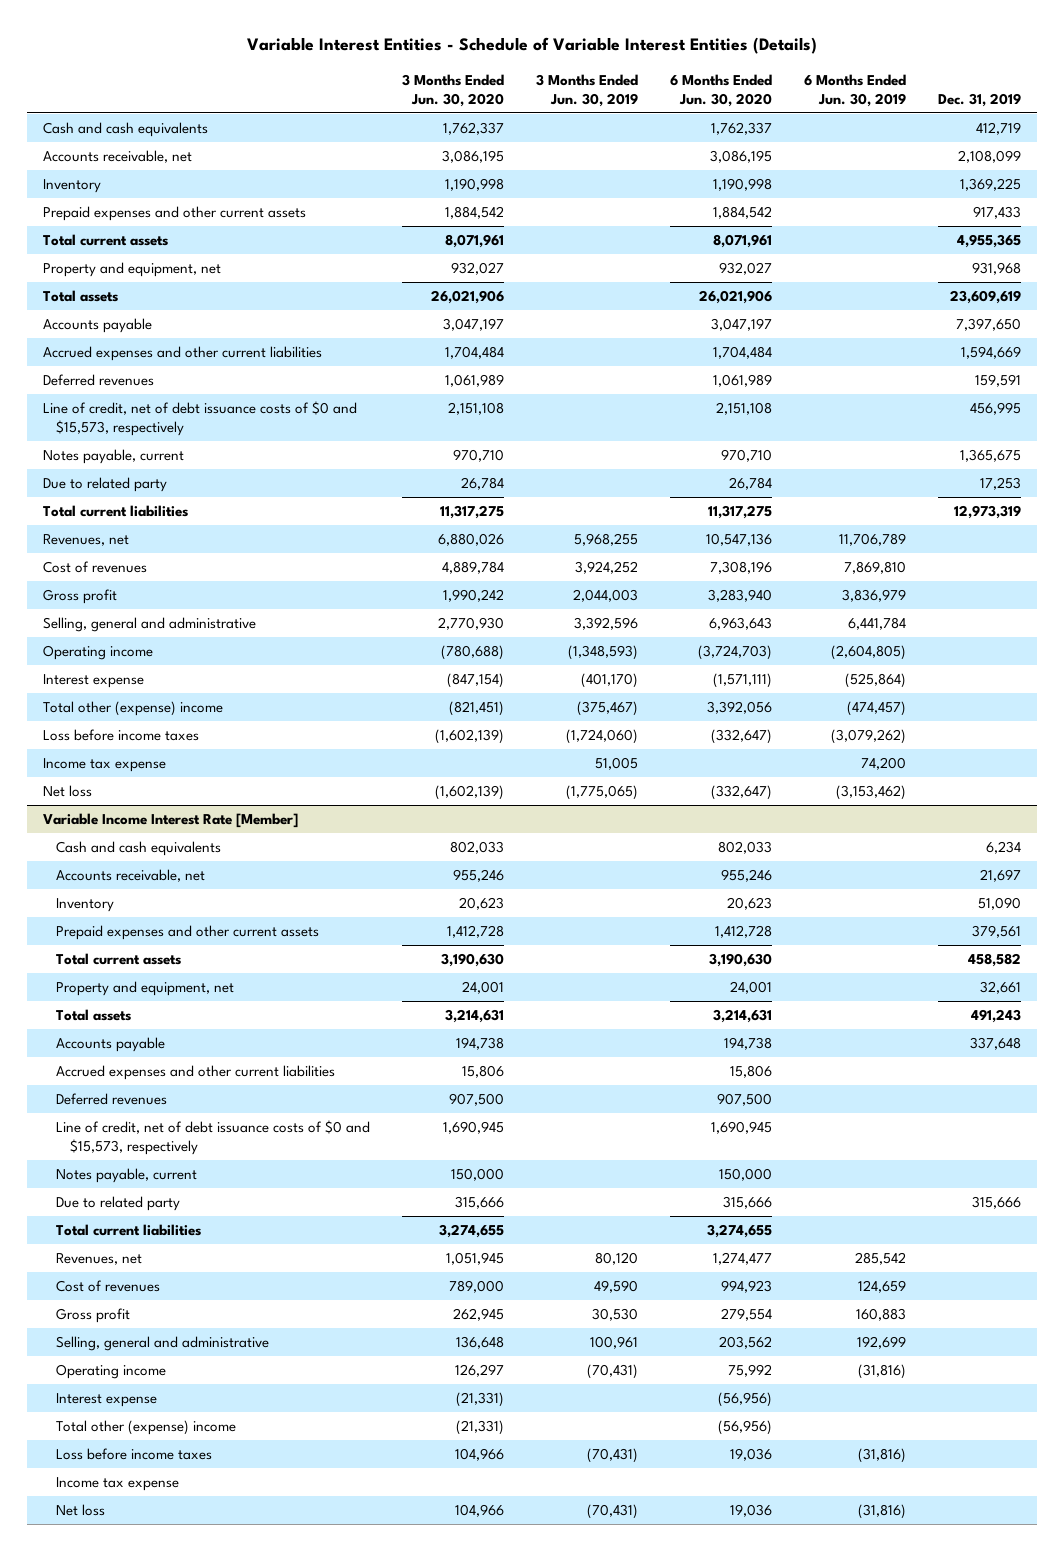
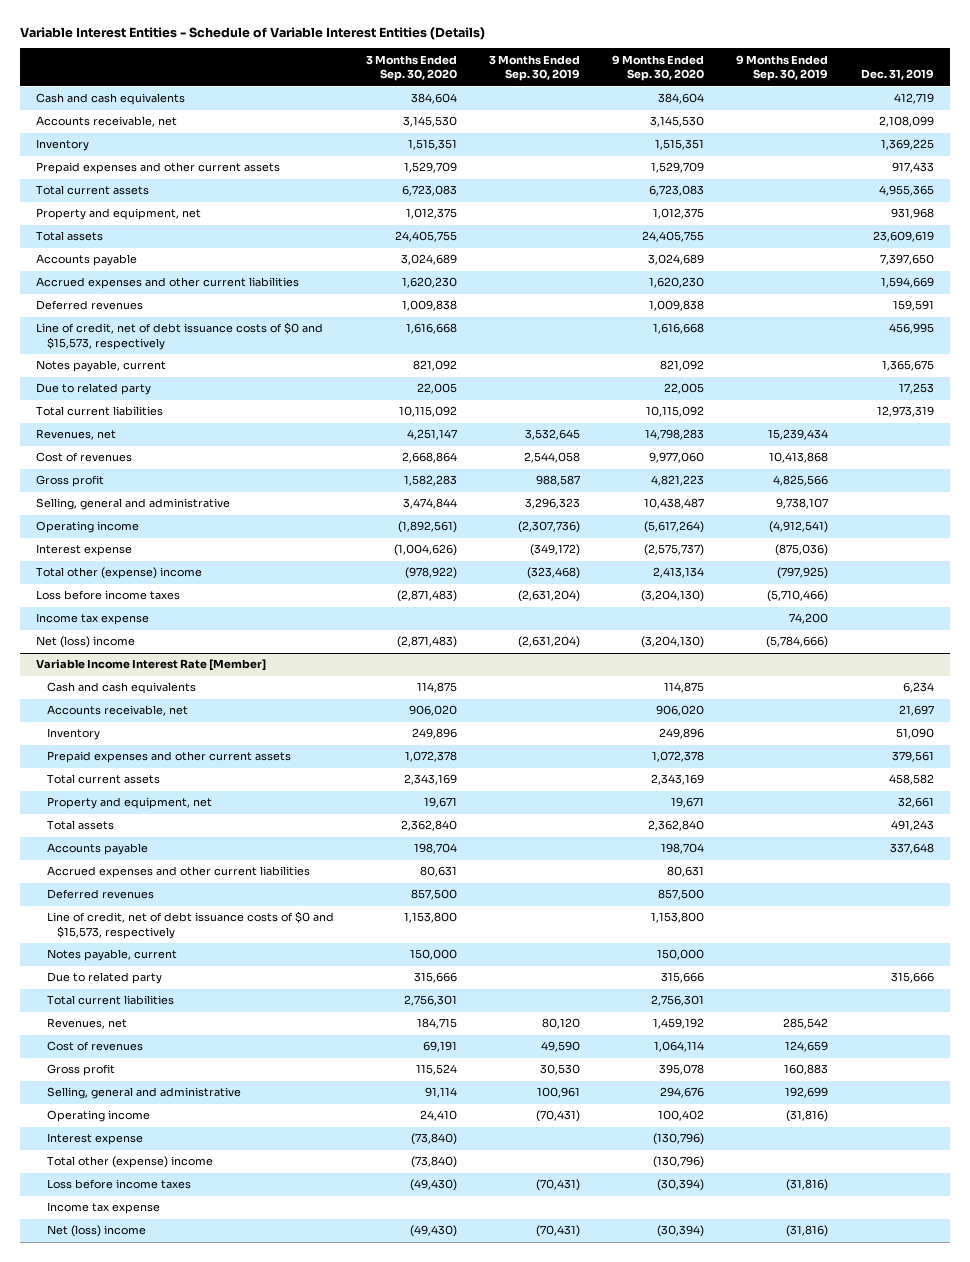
- | 3 Months Ended Jun. 30, 2020 | 3 Months Ended Jun. 30, 2019 | 6 Months Ended Jun. 30, 2020 | 6 Months Ended Jun. 30, 2019 | Dec. 31, 2019
+ | 3 Months Ended Sep. 30, 2020 | 3 Months Ended Sep. 30, 2019 | 9 Months Ended Sep. 30, 2020 | 9 Months Ended Sep. 30, 2019 | Dec. 31, 2019
- Net loss | (1,602,139) | (1,775,065) | (332,647) | (3,153,462) |
+ Net (loss) income | (2,871,483) | (2,631,204) | (3,204,130) | (5,784,666) |
@ Variable Income Interest Rate [Member]
- Net loss | 104,966 | (70,431) | 19,036 | (31,816) |
+ Net (loss) income | (49,430) | (70,431) | (30,394) | (31,816) |

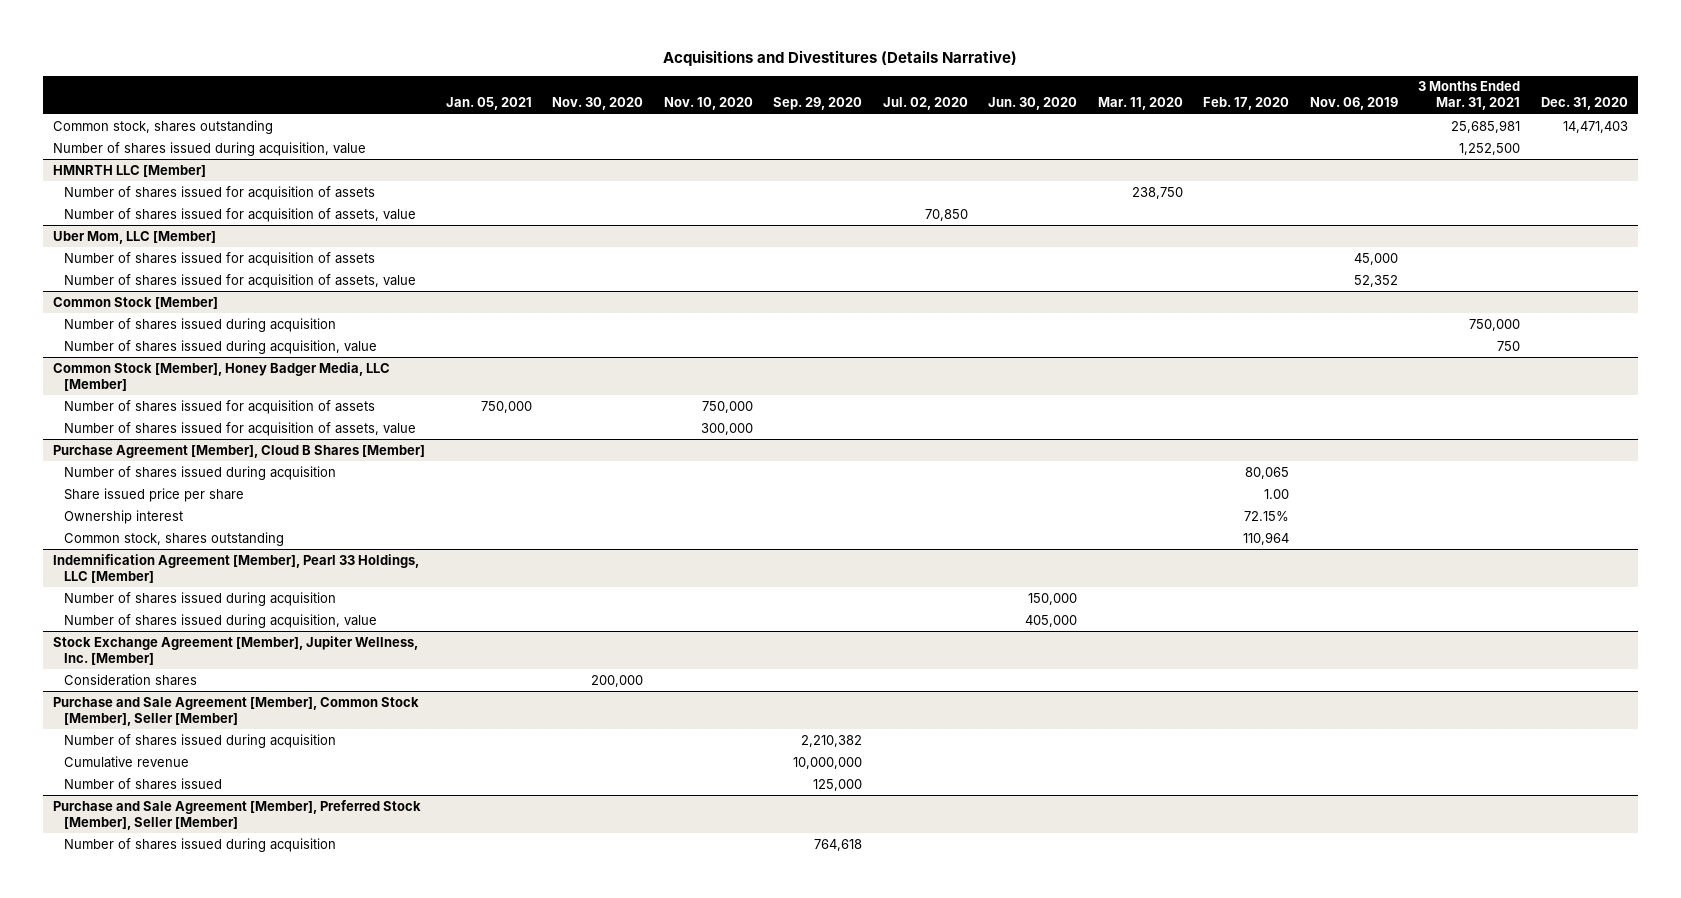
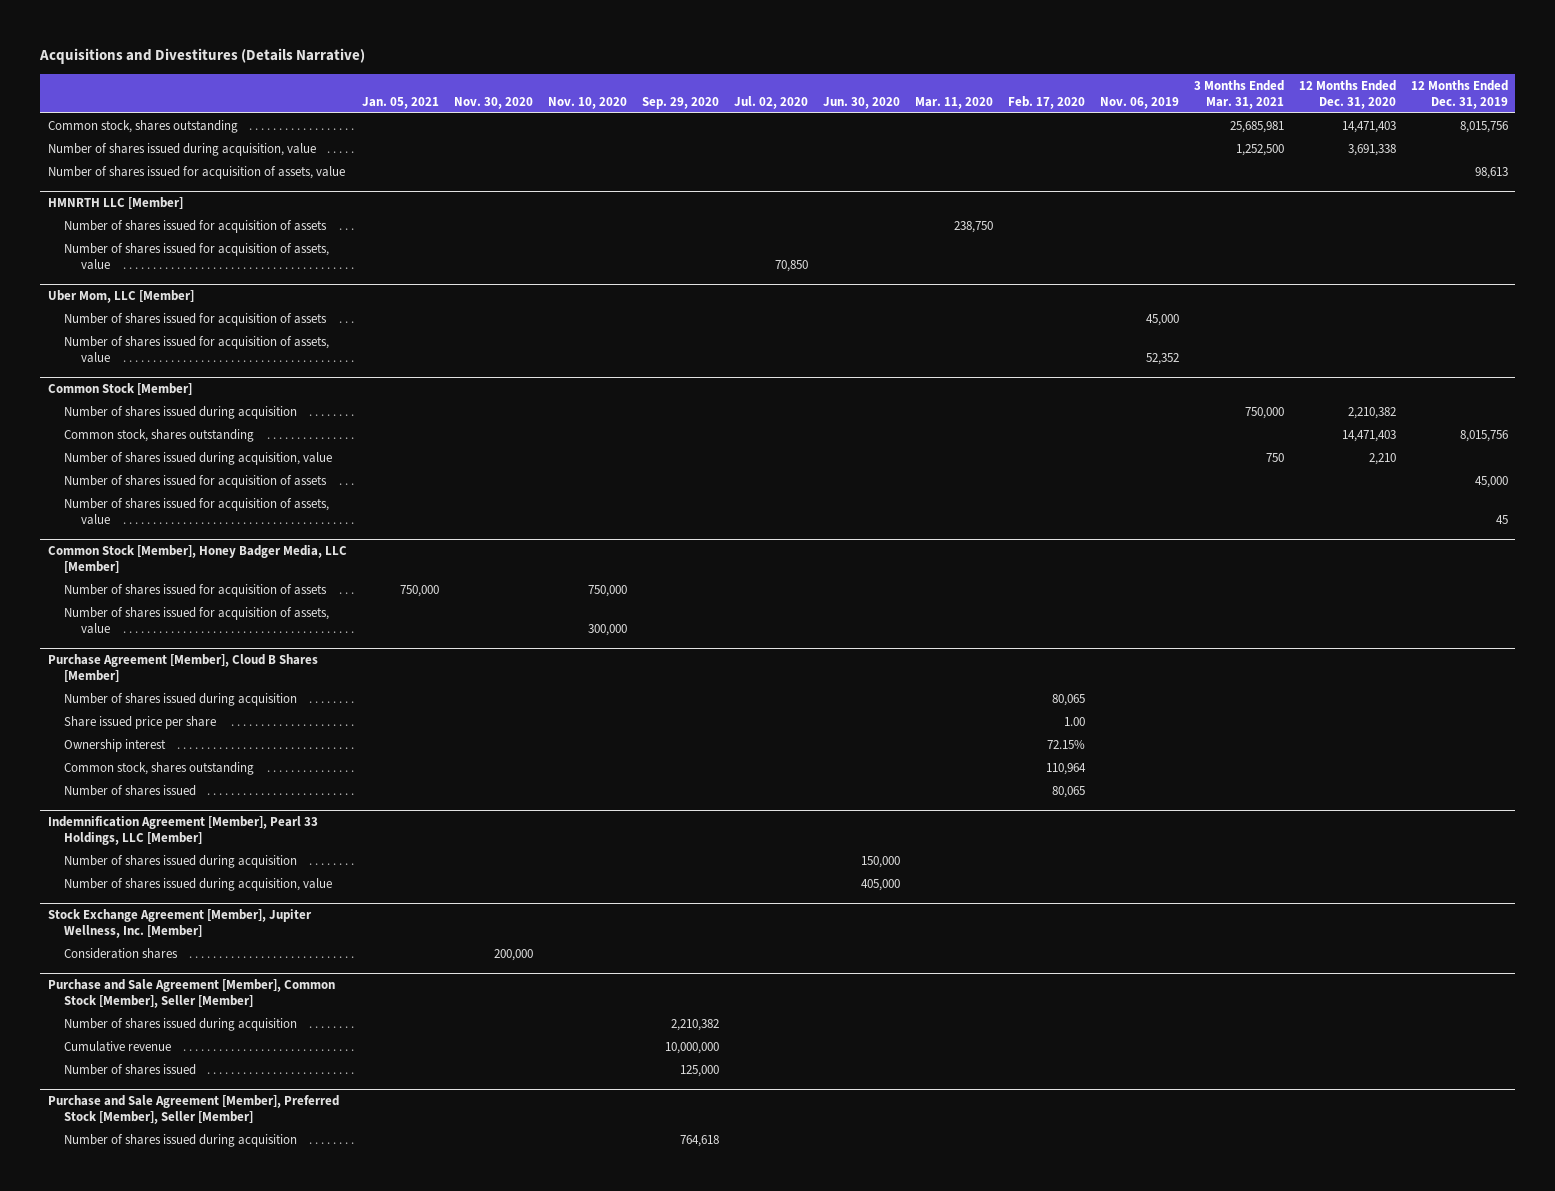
- | Jan. 05, 2021 | Nov. 30, 2020 | Nov. 10, 2020 | Sep. 29, 2020 | Jul. 02, 2020 | Jun. 30, 2020 | Mar. 11, 2020 | Feb. 17, 2020 | Nov. 06, 2019 | 3 Months Ended Mar. 31, 2021 | Dec. 31, 2020
+ | Jan. 05, 2021 | Nov. 30, 2020 | Nov. 10, 2020 | Sep. 29, 2020 | Jul. 02, 2020 | Jun. 30, 2020 | Mar. 11, 2020 | Feb. 17, 2020 | Nov. 06, 2019 | 3 Months Ended Mar. 31, 2021 | 12 Months Ended Dec. 31, 2020 | 12 Months Ended Dec. 31, 2019
+ Number of shares issued for acquisition of assets, value | | | | | | | | | | | | 98,613
@ Common Stock [Member]
+ Common stock, shares outstanding | | | | | | | | | | | 14,471,403 | 8,015,756
+ Number of shares issued for acquisition of assets | | | | | | | | | | | | 45,000
+ Number of shares issued for acquisition of assets, value | | | | | | | | | | | | 45
@ Purchase Agreement [Member], Cloud B Shares [Member]
+ Number of shares issued | | | | | | | | 80,065 | | | |

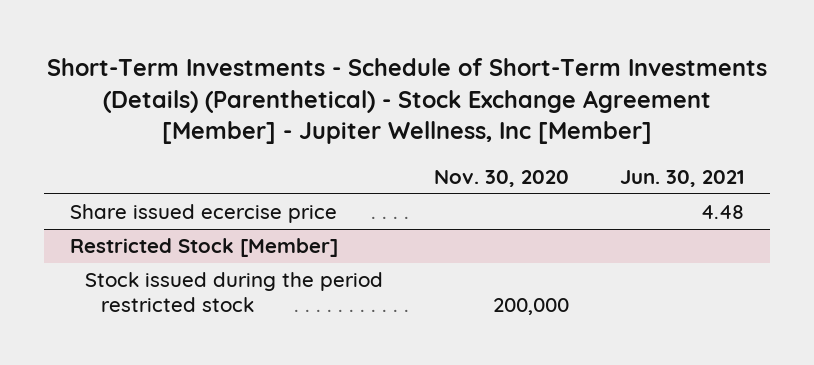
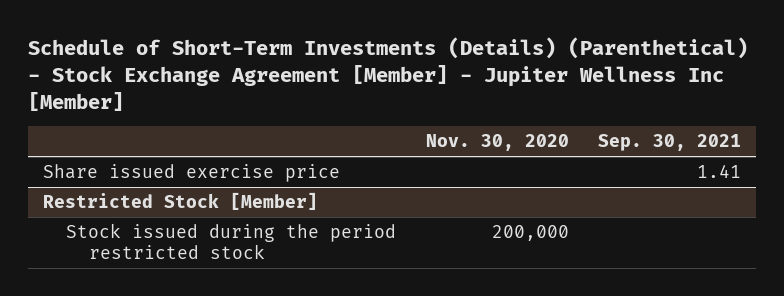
- Short-Term Investments - Schedule of Short-Term Investments (Details) (Parenthetical) - Stock Exchange Agreement [Member] - Jupiter Wellness, Inc [Member]
+ Schedule of Short-Term Investments (Details) (Parenthetical) - Stock Exchange Agreement [Member] - Jupiter Wellness Inc [Member]
- | Nov. 30, 2020 | Jun. 30, 2021
+ | Nov. 30, 2020 | Sep. 30, 2021
- Share issued ecercise price | | 4.48
+ Share issued exercise price | | 1.41

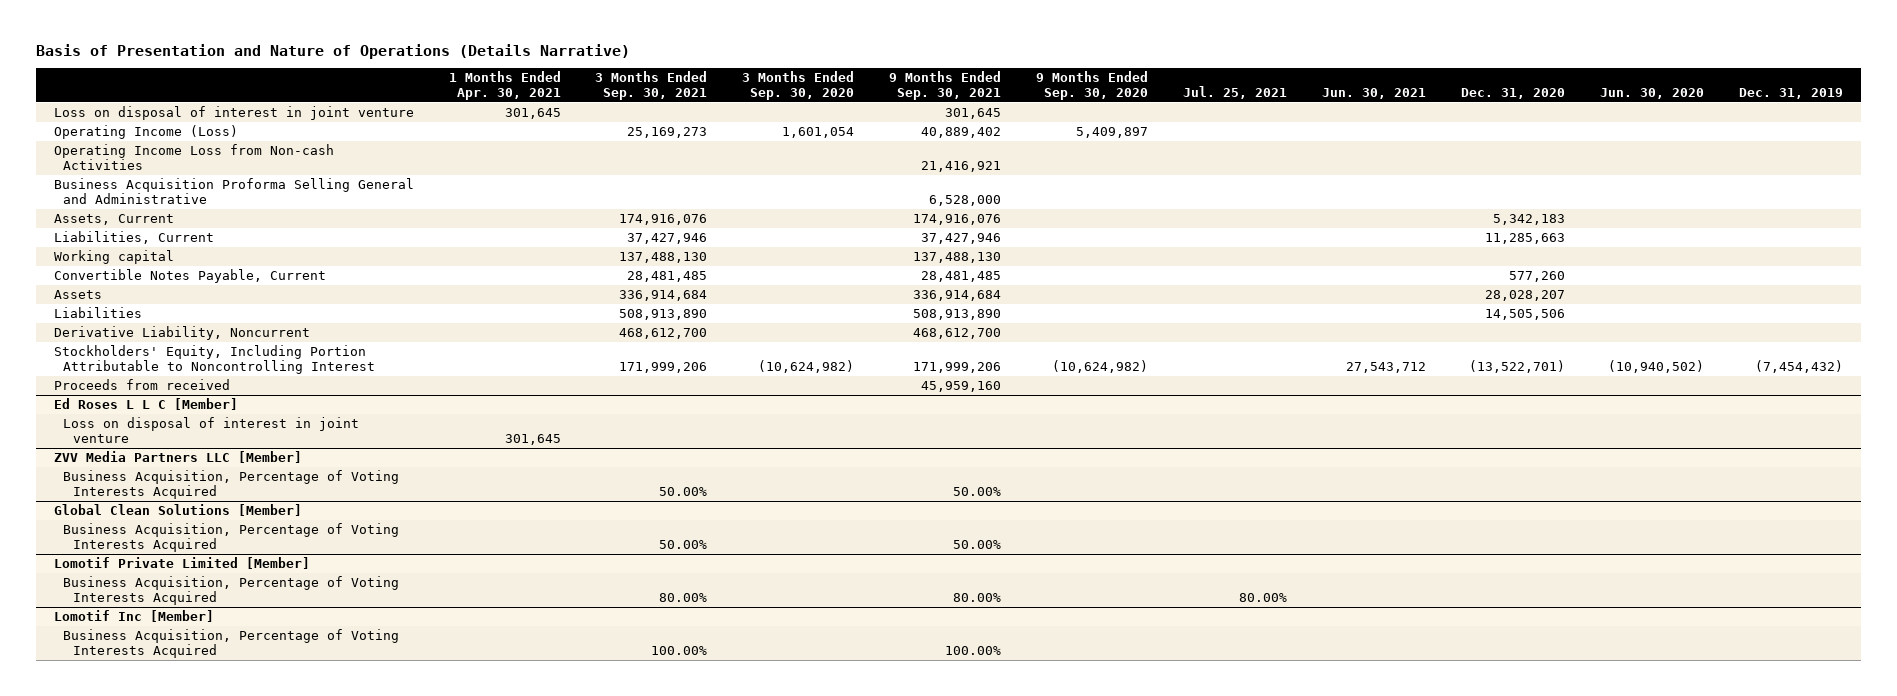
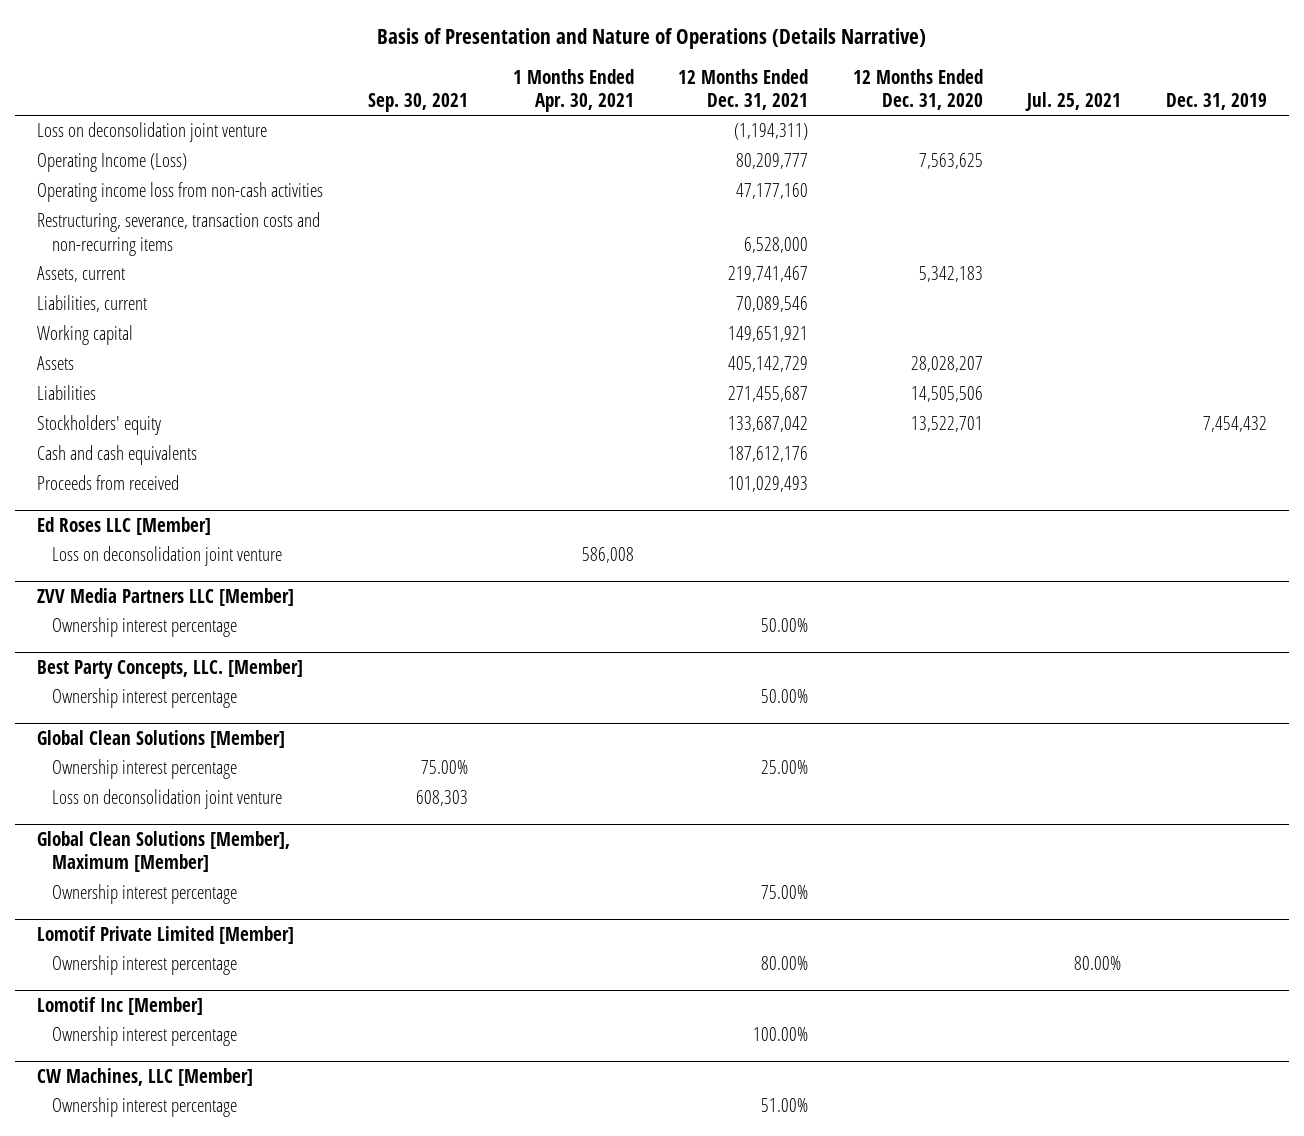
- | 1 Months Ended Apr. 30, 2021 | 3 Months Ended Sep. 30, 2021 | 3 Months Ended Sep. 30, 2020 | 9 Months Ended Sep. 30, 2021 | 9 Months Ended Sep. 30, 2020 | Jul. 25, 2021 | Jun. 30, 2021 | Dec. 31, 2020 | Jun. 30, 2020 | Dec. 31, 2019
+ | Sep. 30, 2021 | 1 Months Ended Apr. 30, 2021 | 12 Months Ended Dec. 31, 2021 | 12 Months Ended Dec. 31, 2020 | Jul. 25, 2021 | Dec. 31, 2019
- Loss on disposal of interest in joint venture | 301,645 | | | 301,645 | | | | | |
+ Loss on deconsolidation joint venture | | | (1,194,311) | | |
- Operating Income Loss from Non-cash Activities | | | | 21,416,921 | | | | | |
- Business Acquisition Proforma Selling General and Administrative | | | | 6,528,000 | | | | | |
- Assets, Current | | 174,916,076 | | 174,916,076 | | | | 5,342,183 | |
- Liabilities, Current | | 37,427,946 | | 37,427,946 | | | | 11,285,663 | |
+ Operating income loss from non-cash activities | | | 47,177,160 | | |
+ Restructuring, severance, transaction costs and non-recurring items | | | 6,528,000 | | |
+ Assets, current | | | 219,741,467 | 5,342,183 | |
+ Liabilities, current | | | 70,089,546 | | |
- Convertible Notes Payable, Current | | 28,481,485 | | 28,481,485 | | | | 577,260 | |
- Derivative Liability, Noncurrent | | 468,612,700 | | 468,612,700 | | | | | |
- Stockholders' Equity, Including Portion Attributable to Noncontrolling Interest | | 171,999,206 | (10,624,982) | 171,999,206 | (10,624,982) | | 27,543,712 | (13,522,701) | (10,940,502) | (7,454,432)
+ Stockholders' equity | | | 133,687,042 | 13,522,701 | | 7,454,432
+ Cash and cash equivalents | | | 187,612,176 | | |
- Ed Roses L L C [Member]
- Loss on disposal of interest in joint venture | 301,645 | | | | | | | | |
+ Ed Roses LLC [Member]
+ Loss on deconsolidation joint venture | | 586,008 | | | |
@ ZVV Media Partners LLC [Member]
- Business Acquisition, Percentage of Voting Interests Acquired | | 50.00% | | 50.00% | | | | | |
+ Ownership interest percentage | | | 50.00% | | |
+ Best Party Concepts, LLC. [Member]
+ Ownership interest percentage | | | 50.00% | | |
@ Global Clean Solutions [Member]
- Business Acquisition, Percentage of Voting Interests Acquired | | 50.00% | | 50.00% | | | | | |
+ Ownership interest percentage | 75.00% | | 25.00% | | |
+ Loss on deconsolidation joint venture | 608,303 | | | | |
+ Global Clean Solutions [Member], Maximum [Member]
+ Ownership interest percentage | | | 75.00% | | |
@ Lomotif Private Limited [Member]
- Business Acquisition, Percentage of Voting Interests Acquired | | 80.00% | | 80.00% | | 80.00% | | | |
+ Ownership interest percentage | | | 80.00% | | 80.00% |
@ Lomotif Inc [Member]
- Business Acquisition, Percentage of Voting Interests Acquired | | 100.00% | | 100.00% | | | | | |
+ Ownership interest percentage | | | 100.00% | | |
+ CW Machines, LLC [Member]
+ Ownership interest percentage | | | 51.00% | | |

